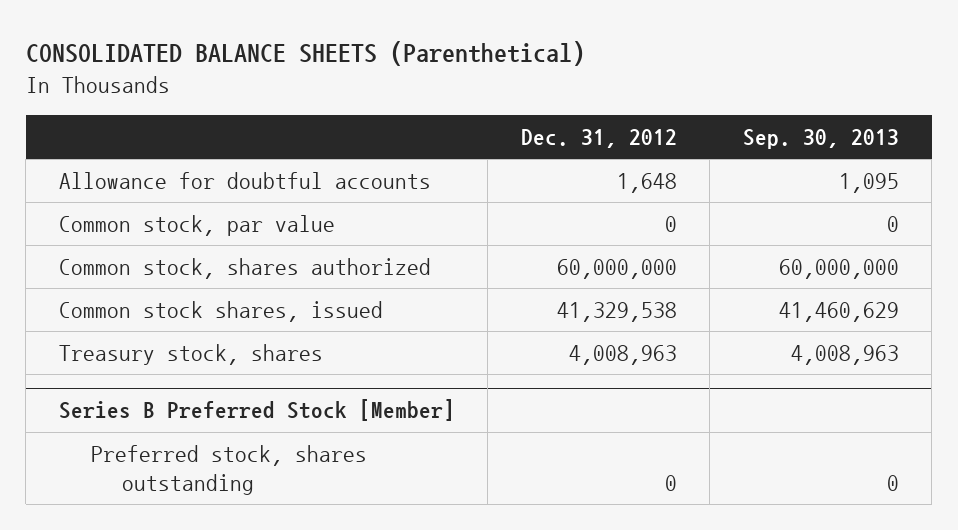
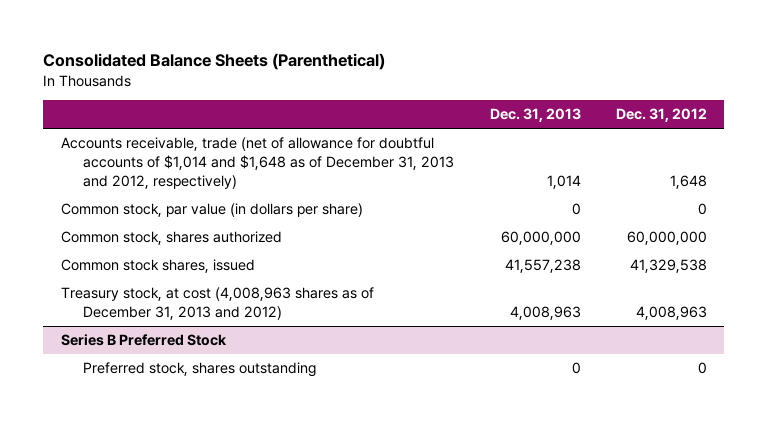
- CONSOLIDATED BALANCE SHEETS (Parenthetical)
+ Consolidated Balance Sheets (Parenthetical)
- | Dec. 31, 2012 | Sep. 30, 2013
+ | Dec. 31, 2013 | Dec. 31, 2012
- Allowance for doubtful accounts | 1,648 | 1,095
- Common stock, par value | 0 | 0
+ Accounts receivable, trade (net of allowance for doubtful accounts of $1,014 and $1,648 as of December 31, 2013 and 2012, respectively) | 1,014 | 1,648
+ Common stock, par value (in dollars per share) | 0 | 0
- Treasury stock, shares | 4,008,963 | 4,008,963
- Series B Preferred Stock [Member]
+ Treasury stock, at cost (4,008,963 shares as of December 31, 2013 and 2012) | 4,008,963 | 4,008,963
+ Series B Preferred Stock

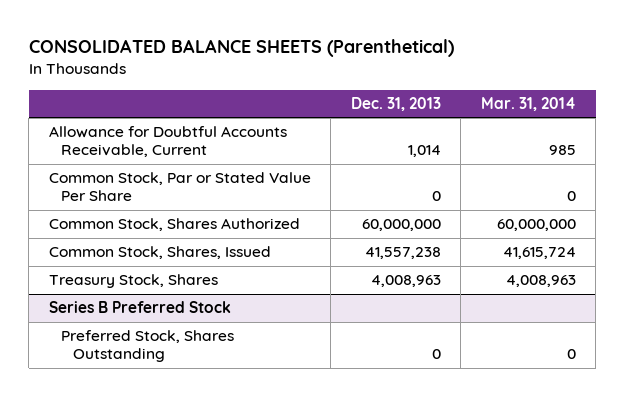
- Consolidated Balance Sheets (Parenthetical)
+ CONSOLIDATED BALANCE SHEETS (Parenthetical)
- | Dec. 31, 2013 | Dec. 31, 2012
+ | Dec. 31, 2013 | Mar. 31, 2014
- Accounts receivable, trade (net of allowance for doubtful accounts of $1,014 and $1,648 as of December 31, 2013 and 2012, respectively) | 1,014 | 1,648
- Common stock, par value (in dollars per share) | 0 | 0
- Common stock, shares authorized | 60,000,000 | 60,000,000
- Common stock shares, issued | 41,557,238 | 41,329,538
- Treasury stock, at cost (4,008,963 shares as of December 31, 2013 and 2012) | 4,008,963 | 4,008,963
+ Allowance for Doubtful Accounts Receivable, Current | 1,014 | 985
+ Common Stock, Par or Stated Value Per Share | 0 | 0
+ Common Stock, Shares Authorized | 60,000,000 | 60,000,000
+ Common Stock, Shares, Issued | 41,557,238 | 41,615,724
+ Treasury Stock, Shares | 4,008,963 | 4,008,963
@ Series B Preferred Stock
- Preferred stock, shares outstanding | 0 | 0
+ Preferred Stock, Shares Outstanding | 0 | 0

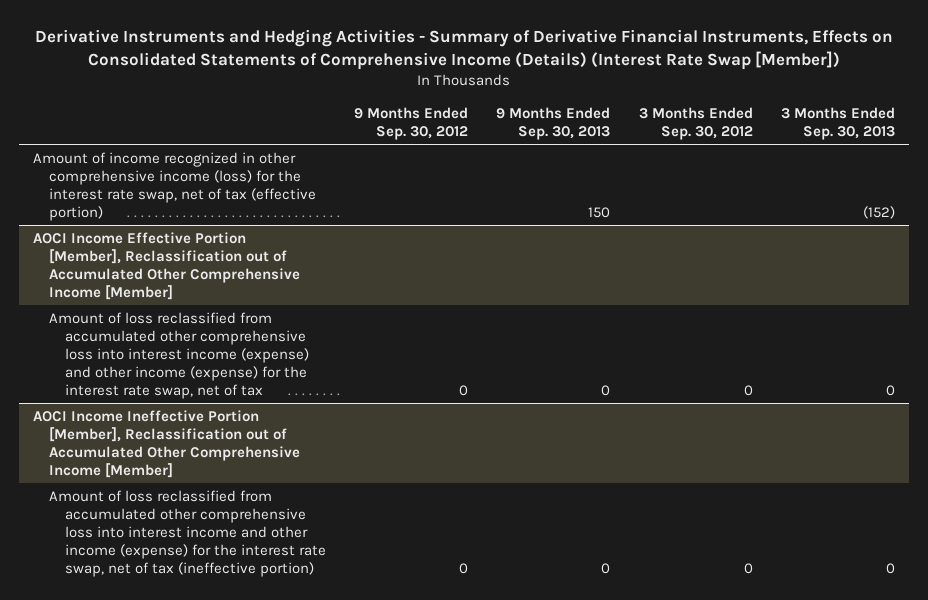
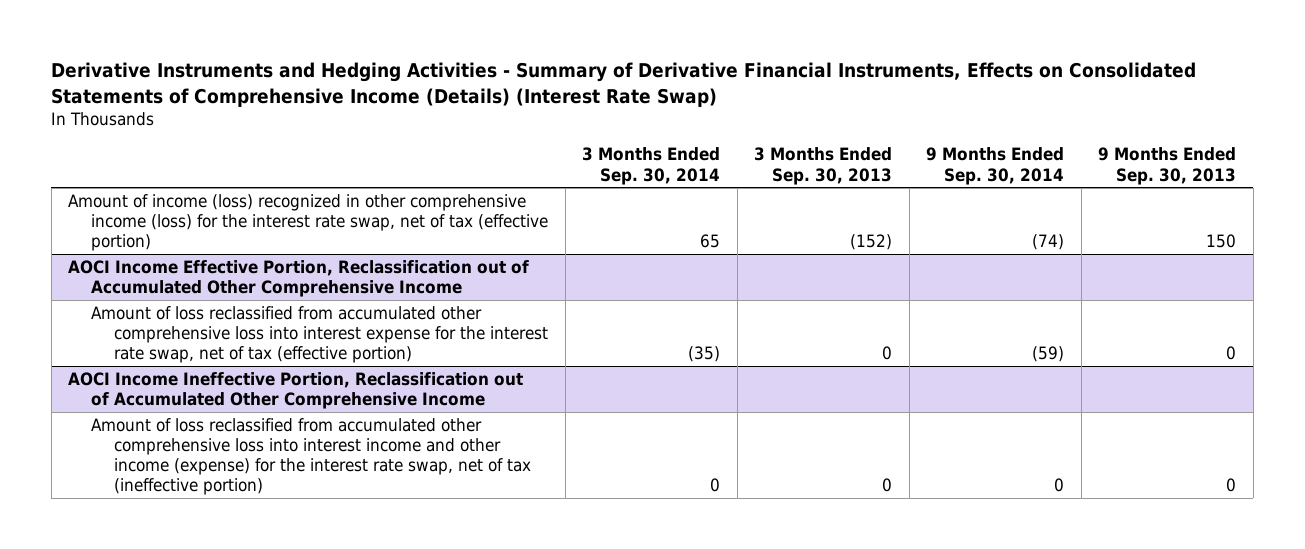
- Derivative Instruments and Hedging Activities - Summary of Derivative Financial Instruments, Effects on Consolidated Statements of Comprehensive Income (Details) (Interest Rate Swap [Member])
+ Derivative Instruments and Hedging Activities - Summary of Derivative Financial Instruments, Effects on Consolidated Statements of Comprehensive Income (Details) (Interest Rate Swap)
- | 9 Months Ended Sep. 30, 2012 | 9 Months Ended Sep. 30, 2013 | 3 Months Ended Sep. 30, 2012 | 3 Months Ended Sep. 30, 2013
+ | 3 Months Ended Sep. 30, 2014 | 3 Months Ended Sep. 30, 2013 | 9 Months Ended Sep. 30, 2014 | 9 Months Ended Sep. 30, 2013
- Amount of income recognized in other comprehensive income (loss) for the interest rate swap, net of tax (effective portion) | | 150 | | (152)
- AOCI Income Effective Portion [Member], Reclassification out of Accumulated Other Comprehensive Income [Member]
- Amount of loss reclassified from accumulated other comprehensive loss into interest income (expense) and other income (expense) for the interest rate swap, net of tax | 0 | 0 | 0 | 0
- AOCI Income Ineffective Portion [Member], Reclassification out of Accumulated Other Comprehensive Income [Member]
+ Amount of income (loss) recognized in other comprehensive income (loss) for the interest rate swap, net of tax (effective portion) | 65 | (152) | (74) | 150
+ AOCI Income Effective Portion, Reclassification out of Accumulated Other Comprehensive Income
+ Amount of loss reclassified from accumulated other comprehensive loss into interest expense for the interest rate swap, net of tax (effective portion) | (35) | 0 | (59) | 0
+ AOCI Income Ineffective Portion, Reclassification out of Accumulated Other Comprehensive Income

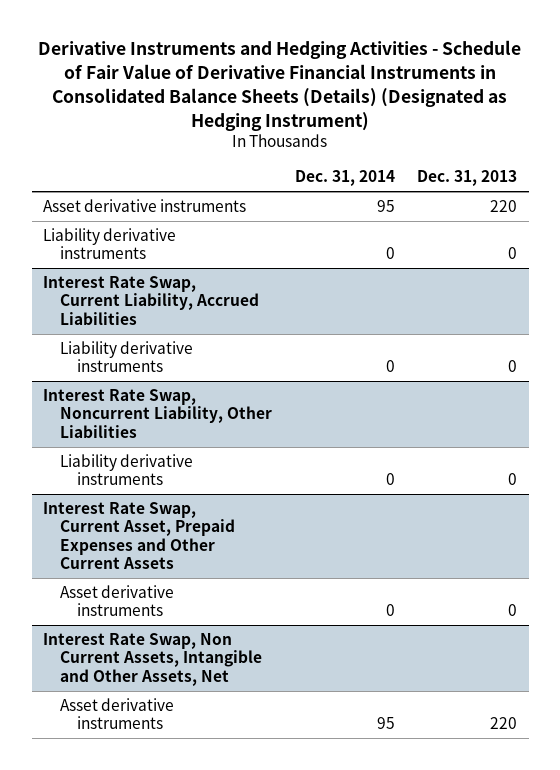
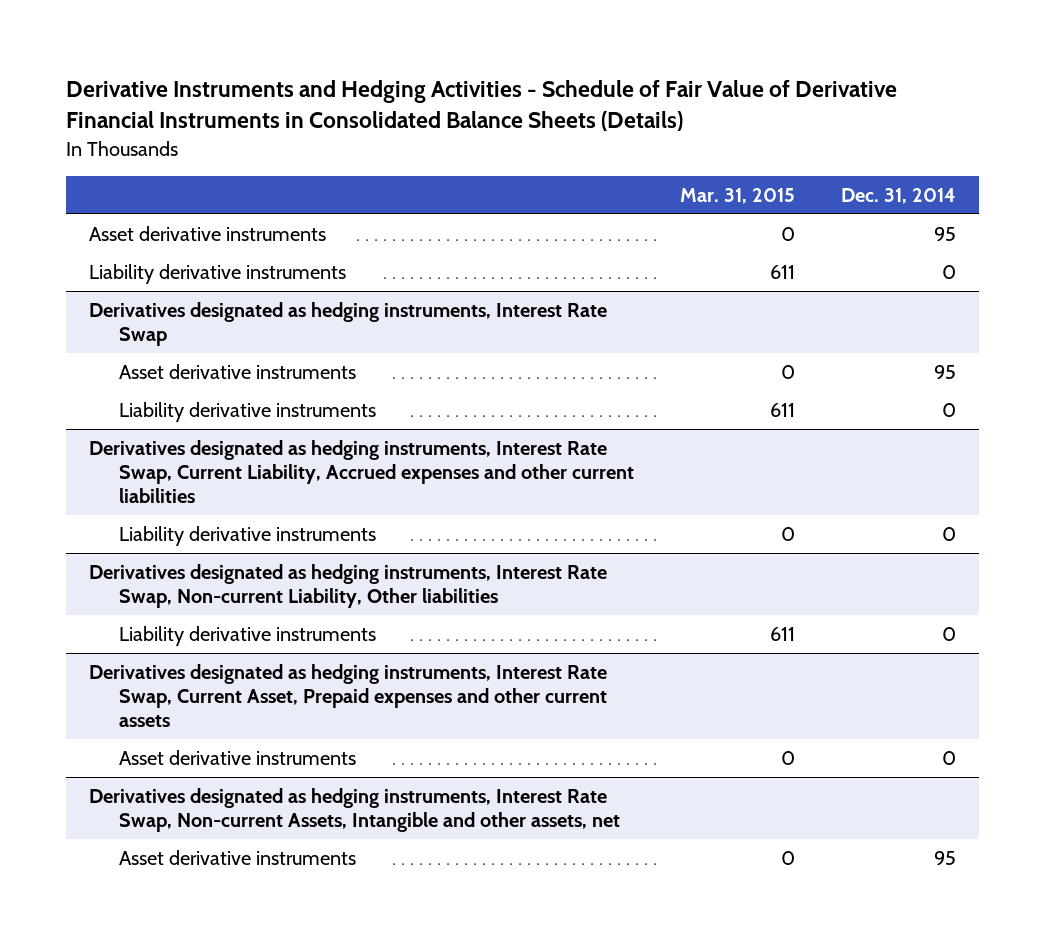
- Derivative Instruments and Hedging Activities - Schedule of Fair Value of Derivative Financial Instruments in Consolidated Balance Sheets (Details) (Designated as Hedging Instrument)
+ Derivative Instruments and Hedging Activities - Schedule of Fair Value of Derivative Financial Instruments in Consolidated Balance Sheets (Details)
- | Dec. 31, 2014 | Dec. 31, 2013
+ | Mar. 31, 2015 | Dec. 31, 2014
- Interest Rate Swap, Current Liability, Accrued Liabilities
+ Derivatives designated as hedging instruments, Interest Rate Swap
+ Asset derivative instruments | 0 | 95
- Interest Rate Swap, Noncurrent Liability, Other Liabilities
+ Derivatives designated as hedging instruments, Interest Rate Swap, Current Liability, Accrued expenses and other current liabilities
- Interest Rate Swap, Current Asset, Prepaid Expenses and Other Current Assets
+ Derivatives designated as hedging instruments, Interest Rate Swap, Non-current Liability, Other liabilities
+ Liability derivative instruments | 611 | 0
+ Derivatives designated as hedging instruments, Interest Rate Swap, Current Asset, Prepaid expenses and other current assets
- Interest Rate Swap, Non Current Assets, Intangible and Other Assets, Net
+ Derivatives designated as hedging instruments, Interest Rate Swap, Non-current Assets, Intangible and other assets, net

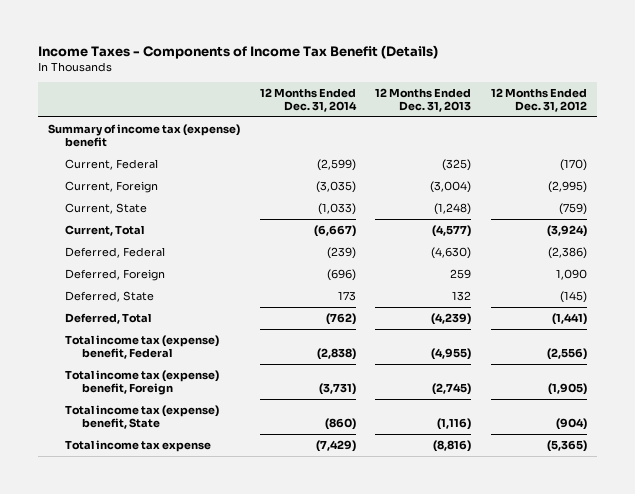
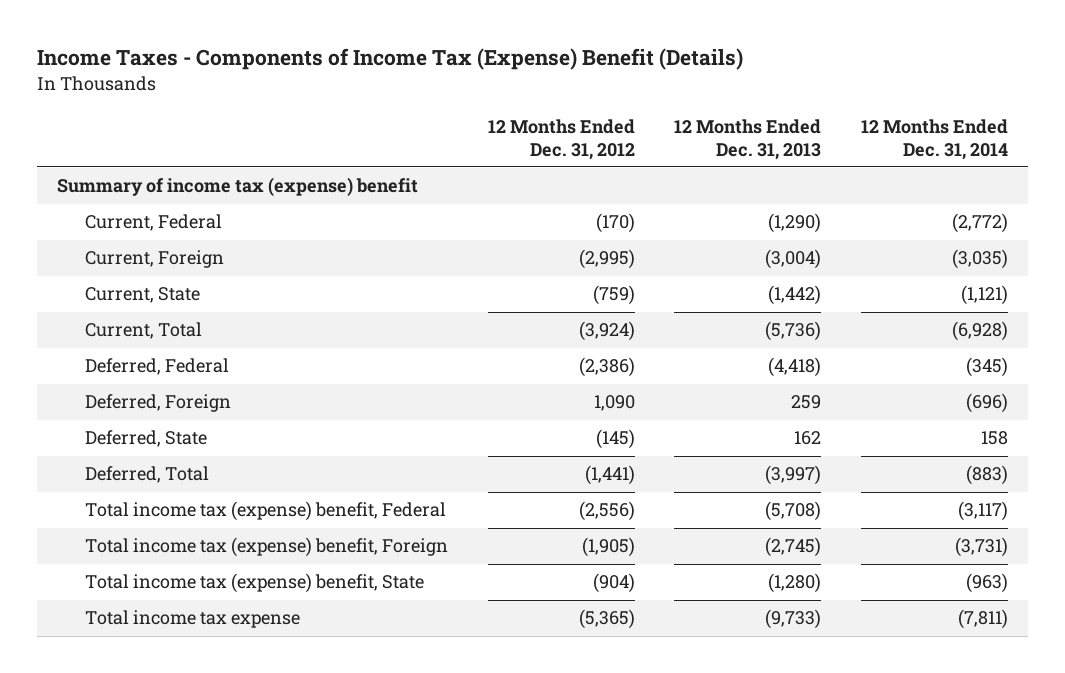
- Income Taxes - Components of Income Tax Benefit (Details)
+ Income Taxes - Components of Income Tax (Expense) Benefit (Details)
- | 12 Months Ended Dec. 31, 2014 | 12 Months Ended Dec. 31, 2013 | 12 Months Ended Dec. 31, 2012
+ | 12 Months Ended Dec. 31, 2012 | 12 Months Ended Dec. 31, 2013 | 12 Months Ended Dec. 31, 2014
- Current, Federal | (2,599) | (325) | (170)
+ Current, Federal | (170) | (1,290) | (2,772)
- Current, State | (1,033) | (1,248) | (759)
- Current, Total | (6,667) | (4,577) | (3,924)
- Deferred, Federal | (239) | (4,630) | (2,386)
+ Current, State | (759) | (1,442) | (1,121)
+ Current, Total | (3,924) | (5,736) | (6,928)
+ Deferred, Federal | (2,386) | (4,418) | (345)
- Deferred, State | 173 | 132 | (145)
- Deferred, Total | (762) | (4,239) | (1,441)
- Total income tax (expense) benefit, Federal | (2,838) | (4,955) | (2,556)
+ Deferred, State | (145) | 162 | 158
+ Deferred, Total | (1,441) | (3,997) | (883)
+ Total income tax (expense) benefit, Federal | (2,556) | (5,708) | (3,117)
- Total income tax (expense) benefit, State | (860) | (1,116) | (904)
- Total income tax expense | (7,429) | (8,816) | (5,365)
+ Total income tax (expense) benefit, State | (904) | (1,280) | (963)
+ Total income tax expense | (5,365) | (9,733) | (7,811)

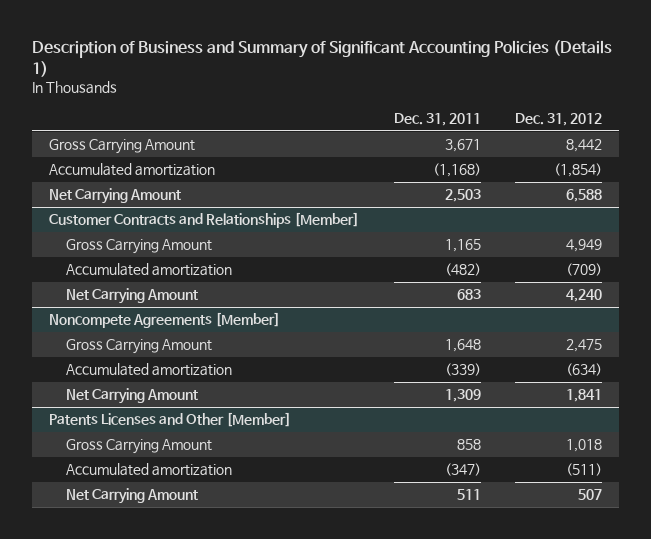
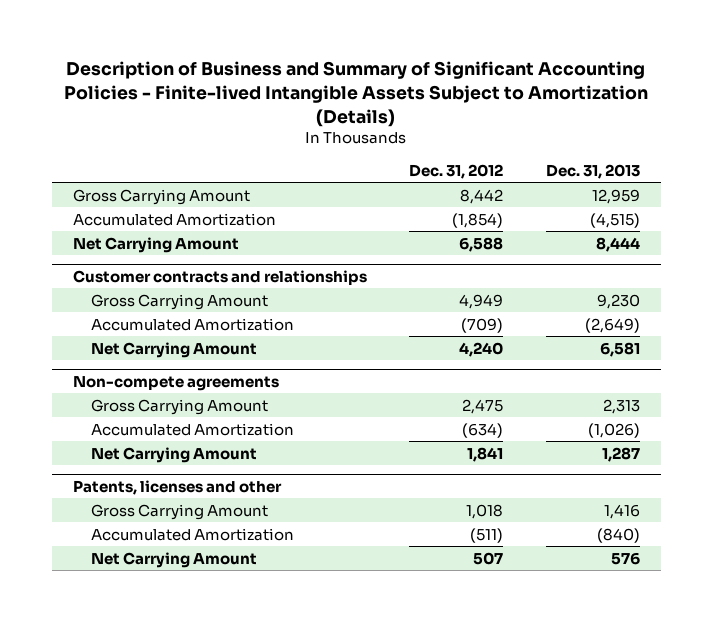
- Description of Business and Summary of Significant Accounting Policies (Details 1)
+ Description of Business and Summary of Significant Accounting Policies - Finite-lived Intangible Assets Subject to Amortization (Details)
- | Dec. 31, 2011 | Dec. 31, 2012
+ | Dec. 31, 2012 | Dec. 31, 2013
- Accumulated amortization | (1,168) | (1,854)
+ Accumulated Amortization | (1,854) | (4,515)
- Customer Contracts and Relationships [Member]
+ Customer contracts and relationships
- Accumulated amortization | (482) | (709)
+ Accumulated Amortization | (709) | (2,649)
- Noncompete Agreements [Member]
+ Non-compete agreements
- Accumulated amortization | (339) | (634)
+ Accumulated Amortization | (634) | (1,026)
- Patents Licenses and Other [Member]
+ Patents, licenses and other
- Accumulated amortization | (347) | (511)
+ Accumulated Amortization | (511) | (840)

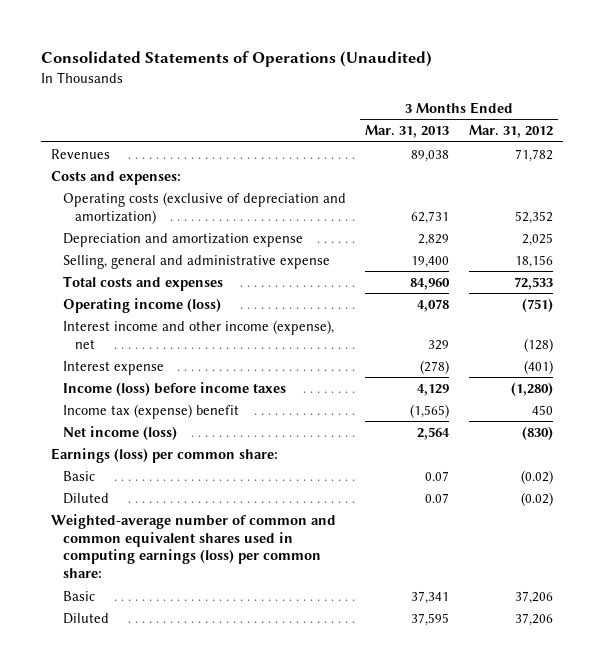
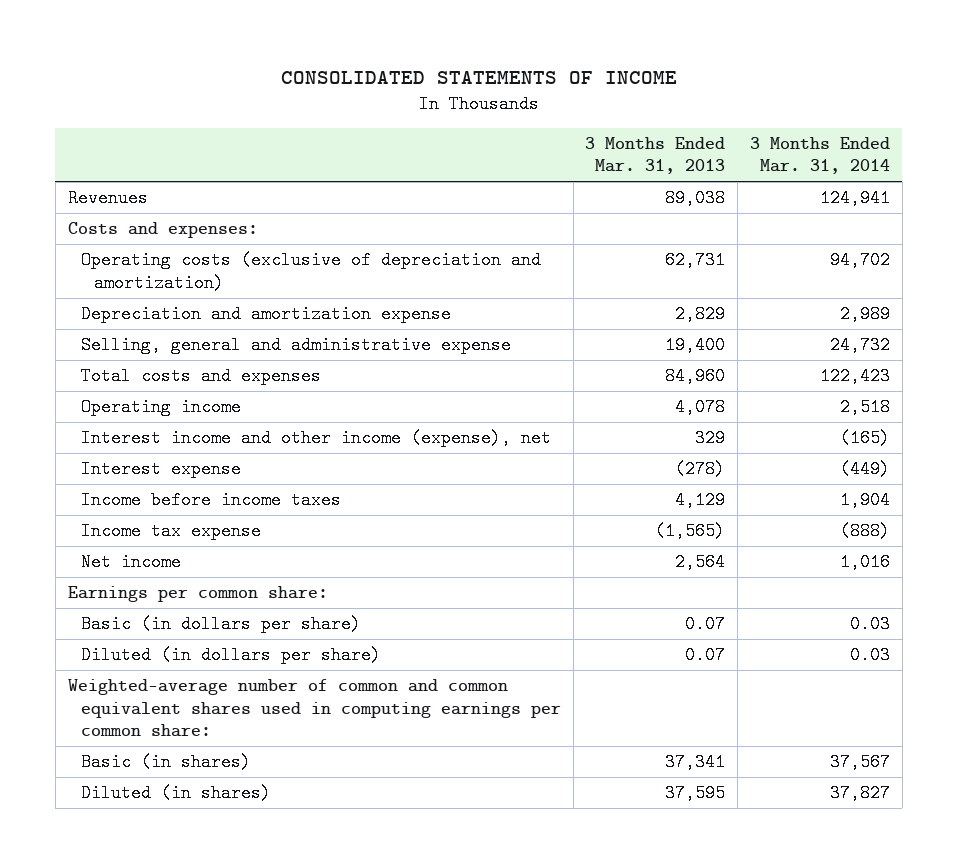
- Consolidated Statements of Operations (Unaudited)
+ CONSOLIDATED STATEMENTS OF INCOME
- | 3 Months Ended Mar. 31, 2013 | 3 Months Ended Mar. 31, 2012
+ | 3 Months Ended Mar. 31, 2013 | 3 Months Ended Mar. 31, 2014
- Operating income (loss) | 4,078 | (751)
+ Operating income | 4,078 | 2,518
- Income (loss) before income taxes | 4,129 | (1,280)
- Income tax (expense) benefit | (1,565) | 450
- Net income (loss) | 2,564 | (830)
- Earnings (loss) per common share:
- Basic | 0.07 | (0.02)
- Diluted | 0.07 | (0.02)
- Weighted-average number of common and common equivalent shares used in computing earnings (loss) per common share:
- Basic | 37,341 | 37,206
- Diluted | 37,595 | 37,206
+ Income before income taxes | 4,129 | 1,904
+ Income tax expense | (1,565) | (888)
+ Net income | 2,564 | 1,016
+ Earnings per common share:
+ Basic (in dollars per share) | 0.07 | 0.03
+ Diluted (in dollars per share) | 0.07 | 0.03
+ Weighted-average number of common and common equivalent shares used in computing earnings per common share:
+ Basic (in shares) | 37,341 | 37,567
+ Diluted (in shares) | 37,595 | 37,827

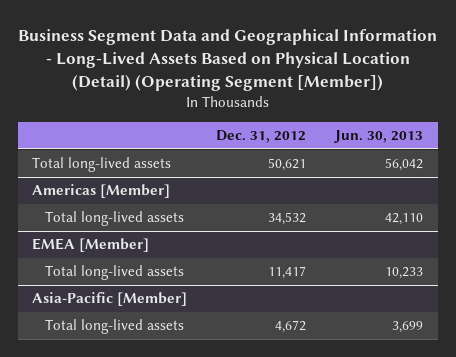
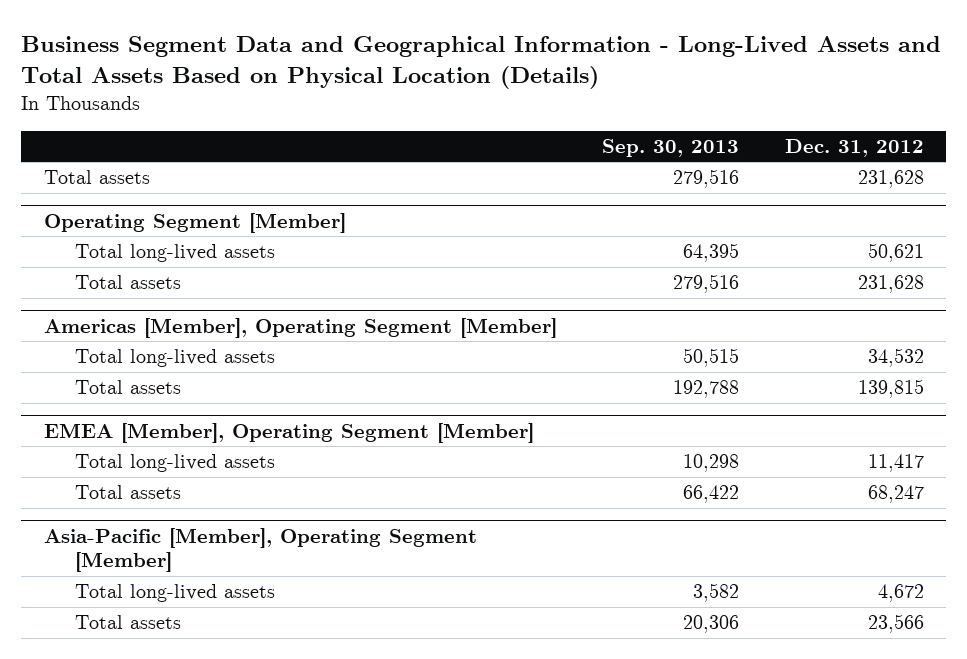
- Business Segment Data and Geographical Information - Long-Lived Assets Based on Physical Location (Detail) (Operating Segment [Member])
+ Business Segment Data and Geographical Information - Long-Lived Assets and Total Assets Based on Physical Location (Details)
- | Dec. 31, 2012 | Jun. 30, 2013
+ | Sep. 30, 2013 | Dec. 31, 2012
+ Total assets | 279,516 | 231,628
+ Operating Segment [Member]
- Americas [Member]
+ Total assets | 279,516 | 231,628
+ Americas [Member], Operating Segment [Member]
- EMEA [Member]
+ Total assets | 192,788 | 139,815
+ EMEA [Member], Operating Segment [Member]
- Asia-Pacific [Member]
+ Total assets | 66,422 | 68,247
+ Asia-Pacific [Member], Operating Segment [Member]
+ Total assets | 20,306 | 23,566

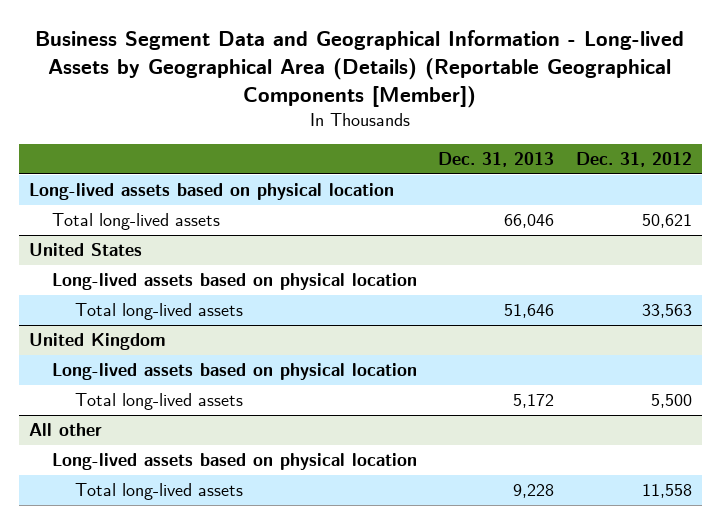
- Business Segment Data and Geographical Information - Long-Lived Assets and Total Assets Based on Physical Location (Details)
+ Business Segment Data and Geographical Information - Long-lived Assets by Geographical Area (Details) (Reportable Geographical Components [Member])
- | Sep. 30, 2013 | Dec. 31, 2012
+ | Dec. 31, 2013 | Dec. 31, 2012
- Total assets | 279,516 | 231,628
- Operating Segment [Member]
+ Long-lived assets based on physical location
- Total assets | 279,516 | 231,628
- Americas [Member], Operating Segment [Member]
- Total long-lived assets | 50,515 | 34,532
- Total assets | 192,788 | 139,815
- EMEA [Member], Operating Segment [Member]
- Total long-lived assets | 10,298 | 11,417
- Total assets | 66,422 | 68,247
- Asia-Pacific [Member], Operating Segment [Member]
- Total long-lived assets | 3,582 | 4,672
- Total assets | 20,306 | 23,566
+ United States
+ Long-lived assets based on physical location
+ Total long-lived assets | 51,646 | 33,563
+ United Kingdom
+ Long-lived assets based on physical location
+ Total long-lived assets | 5,172 | 5,500
+ All other
+ Long-lived assets based on physical location
+ Total long-lived assets | 9,228 | 11,558

